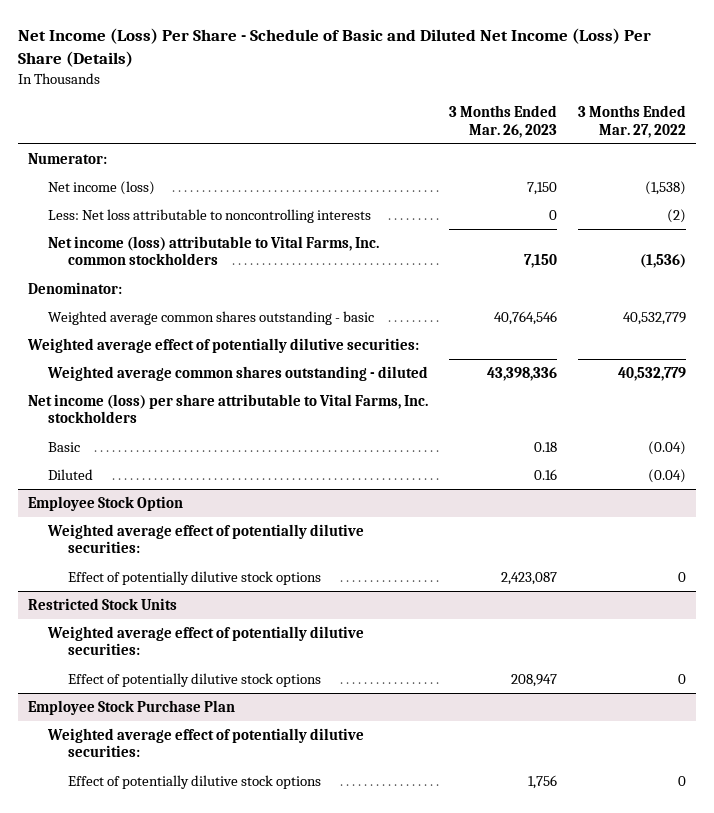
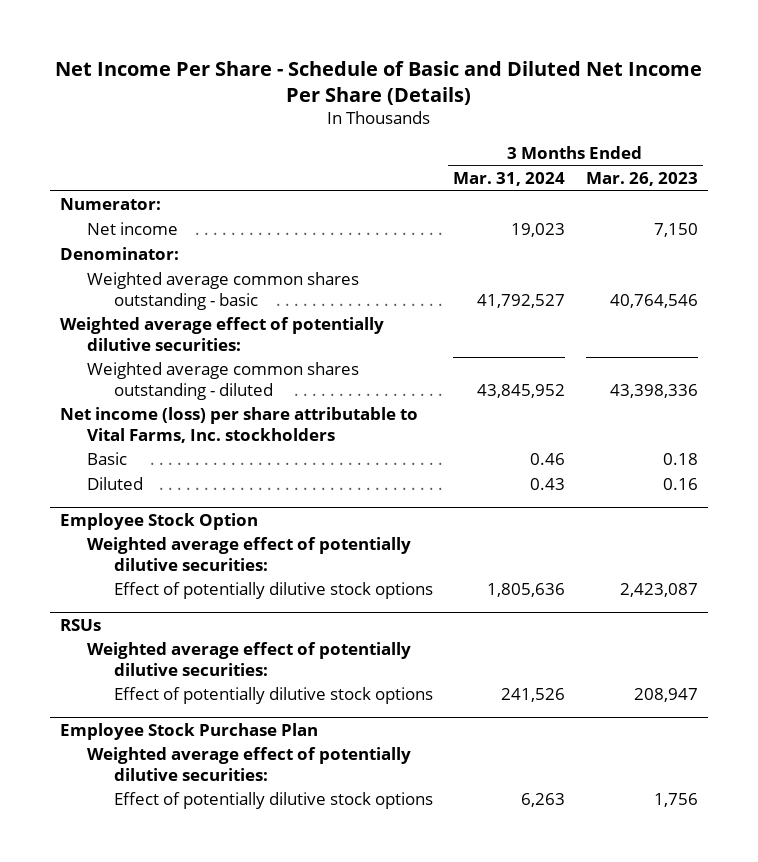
- Net Income (Loss) Per Share - Schedule of Basic and Diluted Net Income (Loss) Per Share (Details)
+ Net Income Per Share - Schedule of Basic and Diluted Net Income Per Share (Details)
- | 3 Months Ended Mar. 26, 2023 | 3 Months Ended Mar. 27, 2022
+ | 3 Months Ended Mar. 31, 2024 | 3 Months Ended Mar. 26, 2023
- Net income (loss) | 7,150 | (1,538)
- Less: Net loss attributable to noncontrolling interests | 0 | (2)
- Net income (loss) attributable to Vital Farms, Inc. common stockholders | 7,150 | (1,536)
+ Net income | 19,023 | 7,150
- Restricted Stock Units
+ RSUs

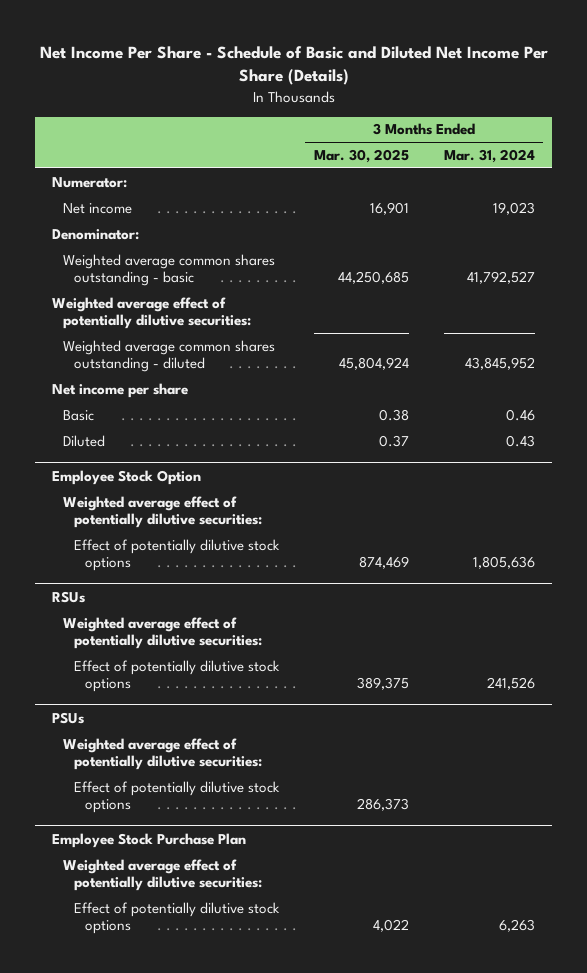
- | 3 Months Ended Mar. 31, 2024 | 3 Months Ended Mar. 26, 2023
+ | 3 Months Ended Mar. 30, 2025 | 3 Months Ended Mar. 31, 2024
- Net income (loss) per share attributable to Vital Farms, Inc. stockholders
+ Net income per share
+ PSUs
+ Weighted average effect of potentially dilutive securities:
+ Effect of potentially dilutive stock options | 286,373 |

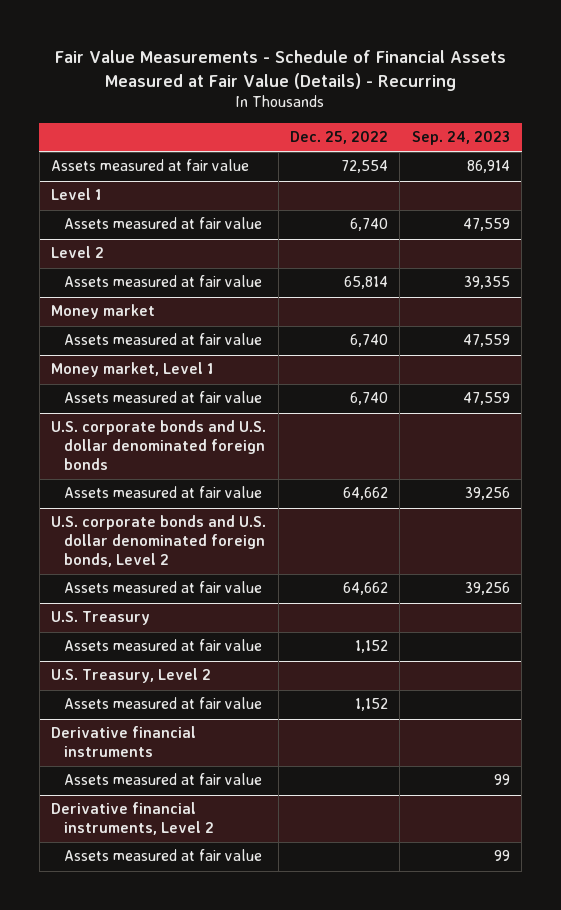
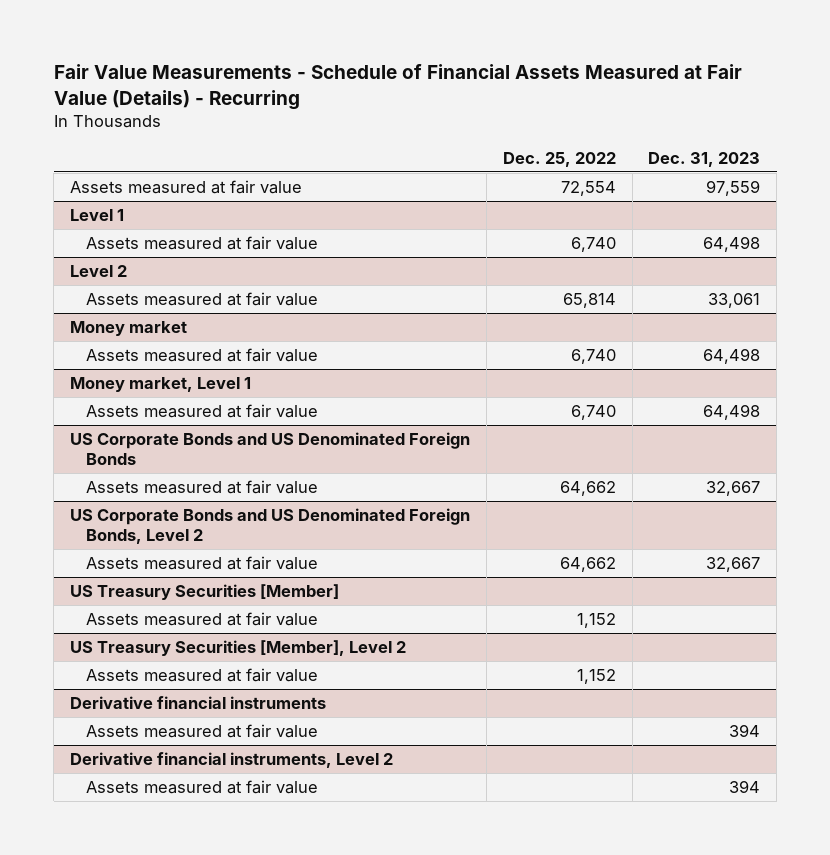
- | Dec. 25, 2022 | Sep. 24, 2023
+ | Dec. 25, 2022 | Dec. 31, 2023
- U.S. corporate bonds and U.S. dollar denominated foreign bonds
+ US Corporate Bonds and US Denominated Foreign Bonds
- U.S. corporate bonds and U.S. dollar denominated foreign bonds, Level 2
+ US Corporate Bonds and US Denominated Foreign Bonds, Level 2
- U.S. Treasury
+ US Treasury Securities [Member]
- U.S. Treasury, Level 2
+ US Treasury Securities [Member], Level 2

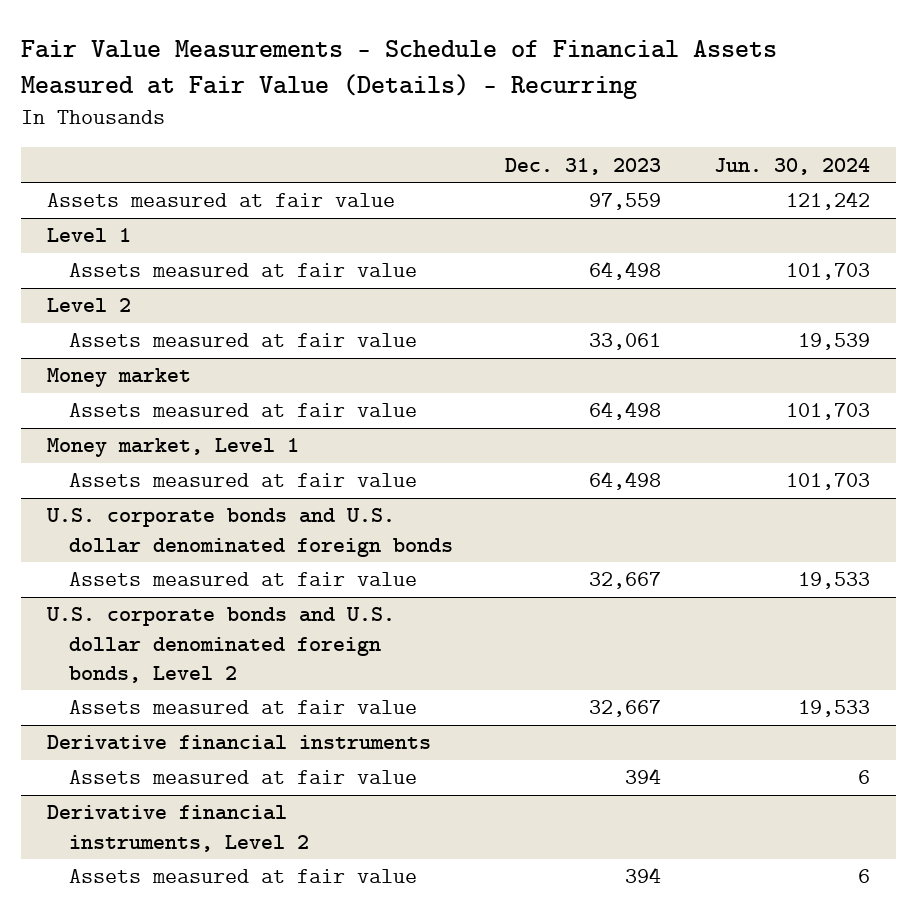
- | Dec. 25, 2022 | Dec. 31, 2023
+ | Dec. 31, 2023 | Jun. 30, 2024
- US Corporate Bonds and US Denominated Foreign Bonds
+ U.S. corporate bonds and U.S. dollar denominated foreign bonds
- US Corporate Bonds and US Denominated Foreign Bonds, Level 2
+ U.S. corporate bonds and U.S. dollar denominated foreign bonds, Level 2
- US Treasury Securities [Member]
- Assets measured at fair value | 1,152 |
- US Treasury Securities [Member], Level 2
- Assets measured at fair value | 1,152 |

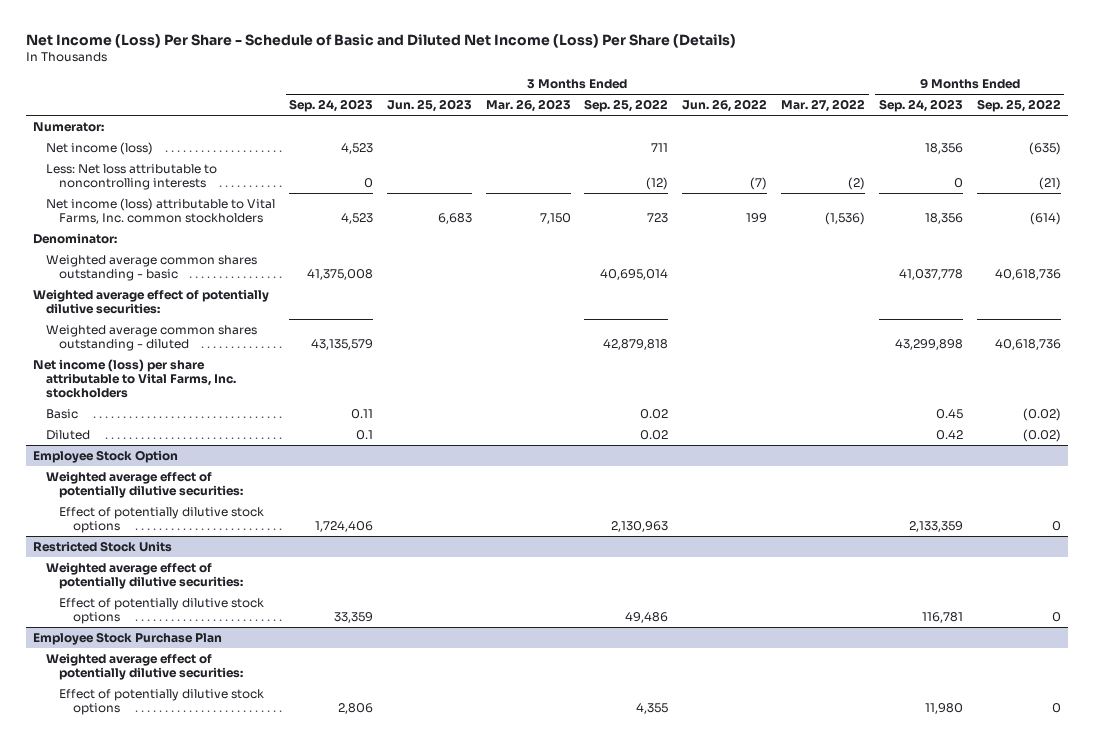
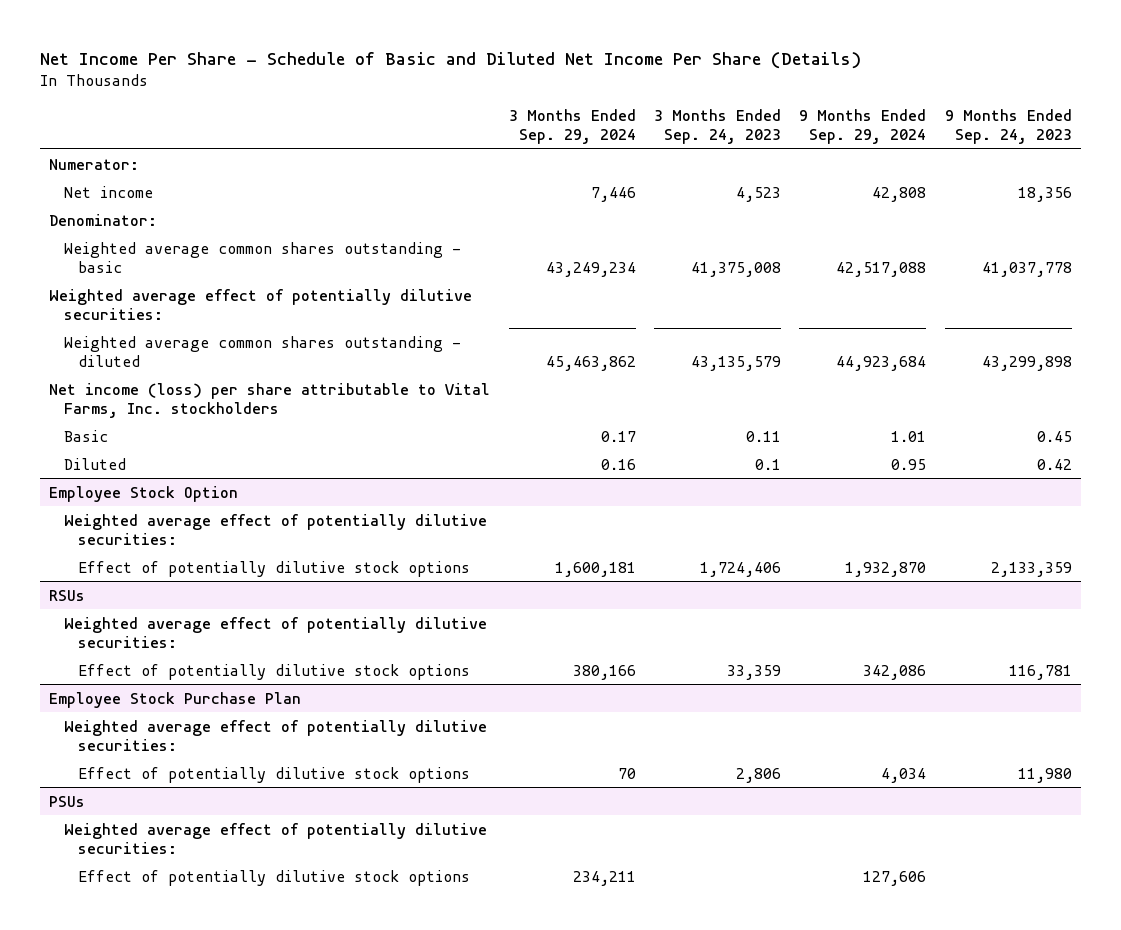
- Net Income (Loss) Per Share - Schedule of Basic and Diluted Net Income (Loss) Per Share (Details)
+ Net Income Per Share - Schedule of Basic and Diluted Net Income Per Share (Details)
- | 3 Months Ended Sep. 24, 2023 | 3 Months Ended Jun. 25, 2023 | 3 Months Ended Mar. 26, 2023 | 3 Months Ended Sep. 25, 2022 | 3 Months Ended Jun. 26, 2022 | 3 Months Ended Mar. 27, 2022 | 9 Months Ended Sep. 24, 2023 | 9 Months Ended Sep. 25, 2022
+ | 3 Months Ended Sep. 29, 2024 | 3 Months Ended Sep. 24, 2023 | 9 Months Ended Sep. 29, 2024 | 9 Months Ended Sep. 24, 2023
- Net income (loss) | 4,523 | | | 711 | | | 18,356 | (635)
- Less: Net loss attributable to noncontrolling interests | 0 | | | (12) | (7) | (2) | 0 | (21)
- Net income (loss) attributable to Vital Farms, Inc. common stockholders | 4,523 | 6,683 | 7,150 | 723 | 199 | (1,536) | 18,356 | (614)
+ Net income | 7,446 | 4,523 | 42,808 | 18,356
- Restricted Stock Units
+ RSUs
+ PSUs
+ Weighted average effect of potentially dilutive securities:
+ Effect of potentially dilutive stock options | 234,211 | | 127,606 |

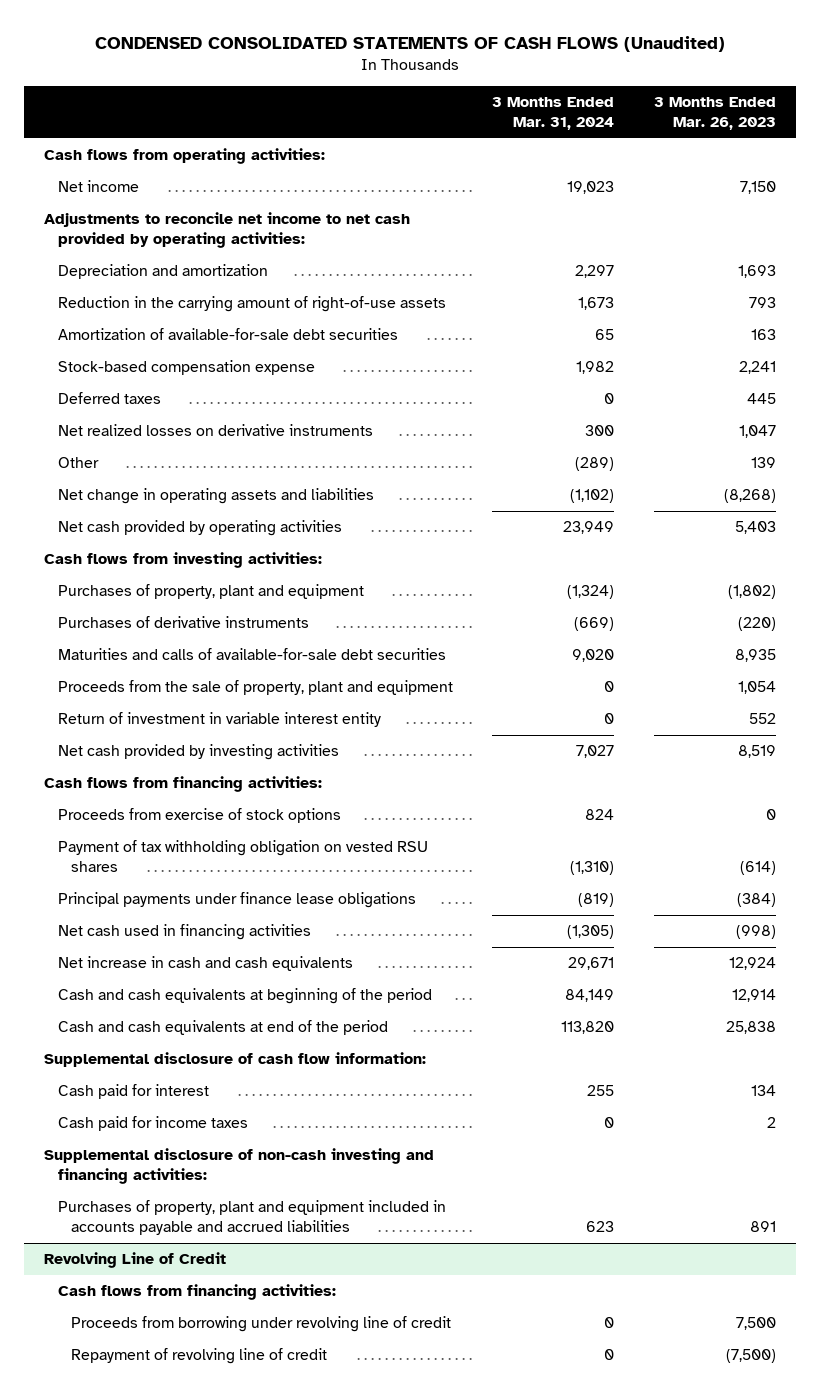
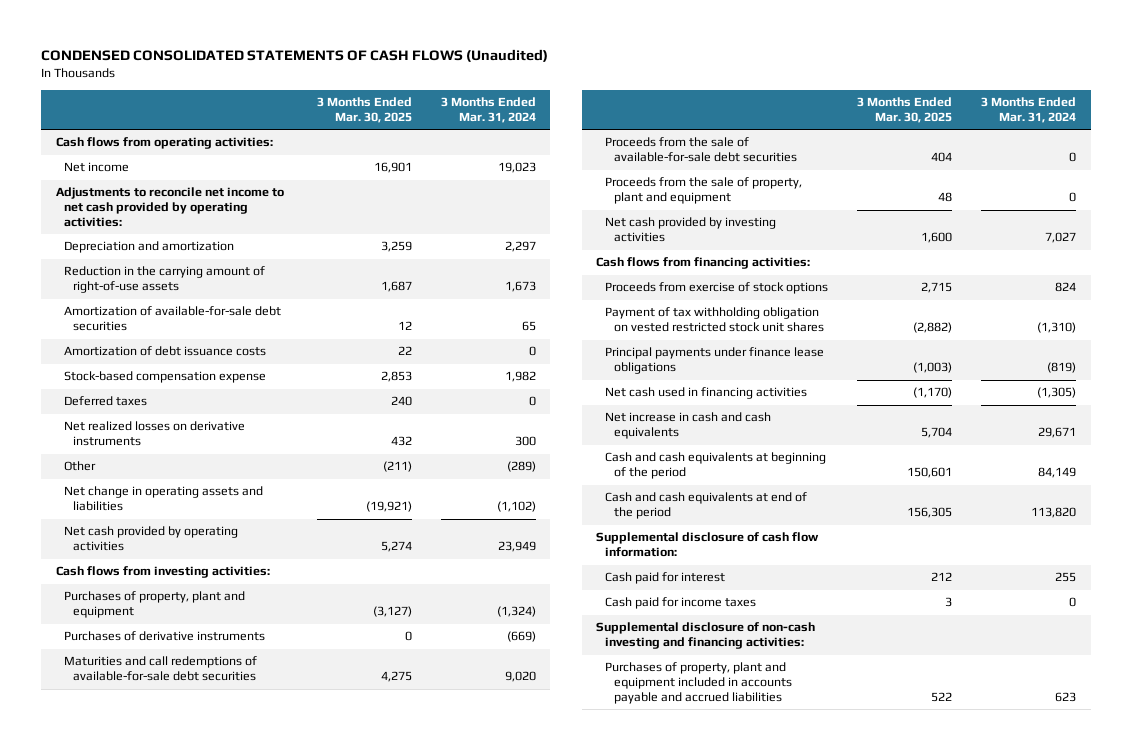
- | 3 Months Ended Mar. 31, 2024 | 3 Months Ended Mar. 26, 2023
+ | 3 Months Ended Mar. 30, 2025 | 3 Months Ended Mar. 31, 2024
+ Amortization of debt issuance costs | 22 | 0
- Maturities and calls of available-for-sale debt securities | 9,020 | 8,935
+ Maturities and call redemptions of available-for-sale debt securities | 4,275 | 9,020
+ Proceeds from the sale of available-for-sale debt securities | 404 | 0
- Return of investment in variable interest entity | 0 | 552
- Payment of tax withholding obligation on vested RSU shares | (1,310) | (614)
+ Payment of tax withholding obligation on vested restricted stock unit shares | (2,882) | (1,310)
- Revolving Line of Credit
- Cash flows from financing activities:
- Proceeds from borrowing under revolving line of credit | 0 | 7,500
- Repayment of revolving line of credit | 0 | (7,500)

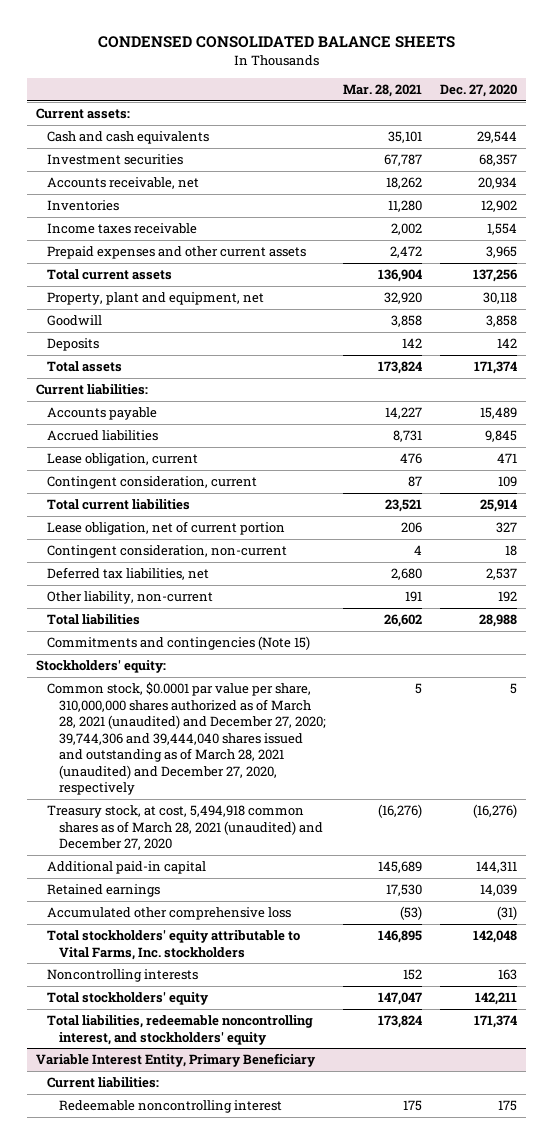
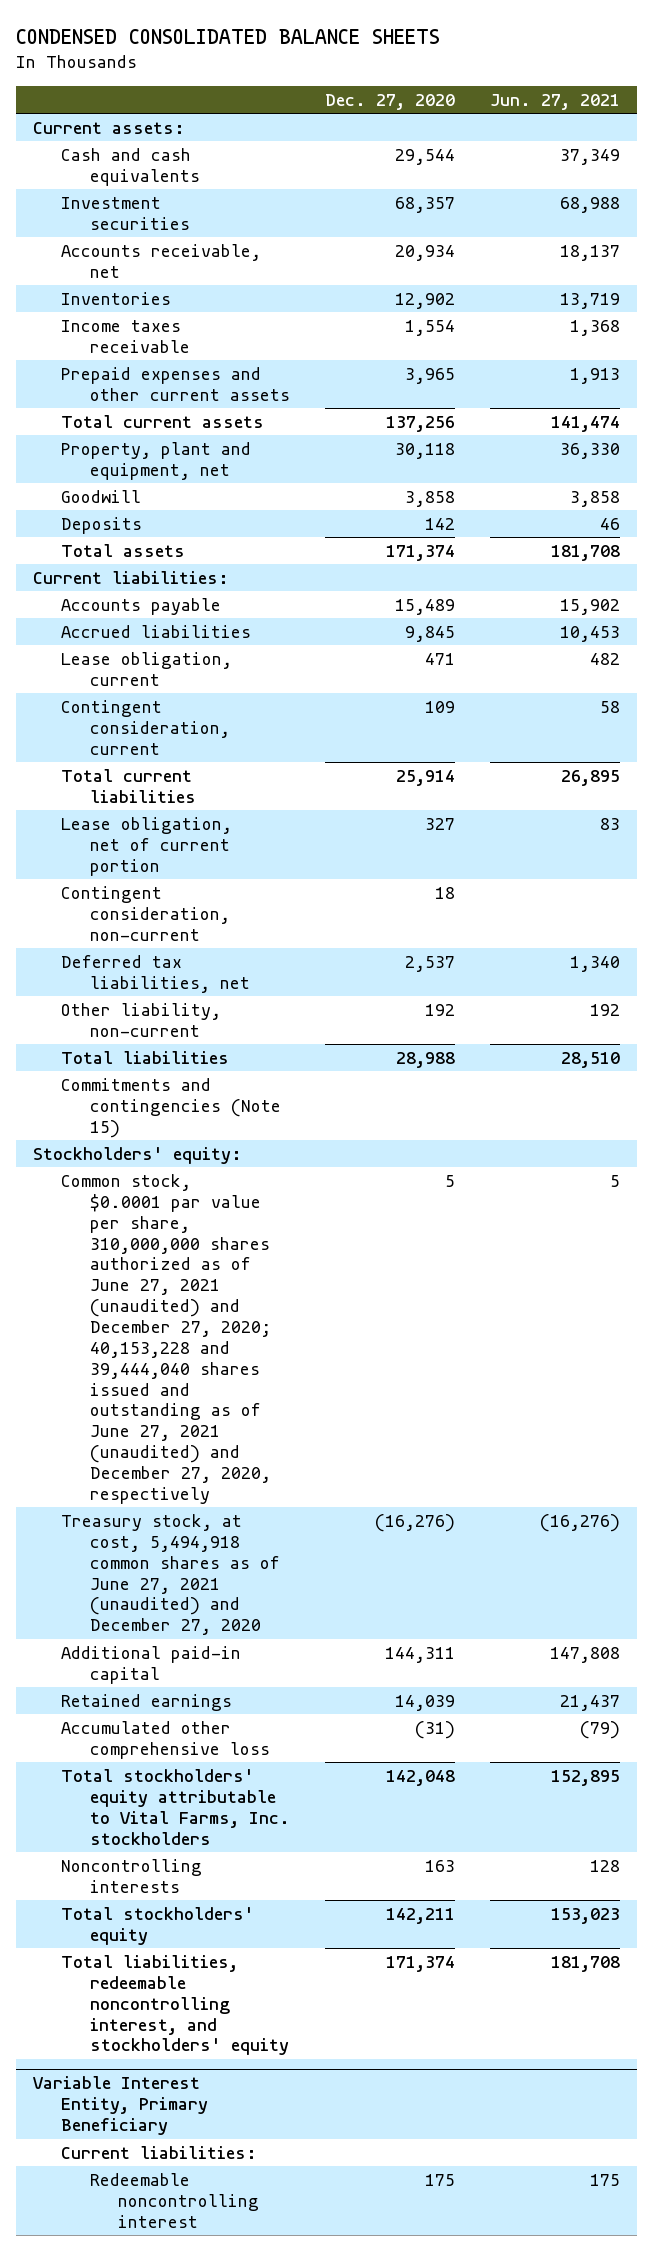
- | Mar. 28, 2021 | Dec. 27, 2020
+ | Dec. 27, 2020 | Jun. 27, 2021
- Common stock, $0.0001 par value per share, 310,000,000 shares authorized as of March 28, 2021 (unaudited) and December 27, 2020; 39,744,306 and 39,444,040 shares issued and outstanding as of March 28, 2021 (unaudited) and December 27, 2020, respectively | 5 | 5
- Treasury stock, at cost, 5,494,918 common shares as of March 28, 2021 (unaudited) and December 27, 2020 | (16,276) | (16,276)
+ Common stock, $0.0001 par value per share, 310,000,000 shares authorized as of June 27, 2021 (unaudited) and December 27, 2020; 40,153,228 and 39,444,040 shares issued and outstanding as of June 27, 2021 (unaudited) and December 27, 2020, respectively | 5 | 5
+ Treasury stock, at cost, 5,494,918 common shares as of June 27, 2021 (unaudited) and December 27, 2020 | (16,276) | (16,276)

